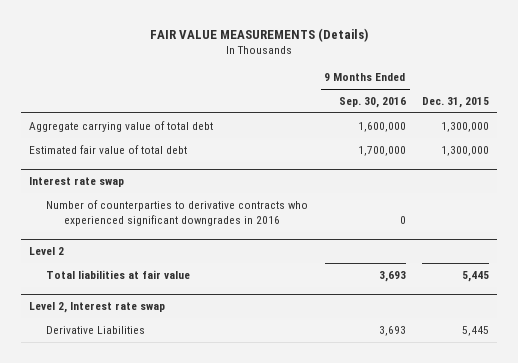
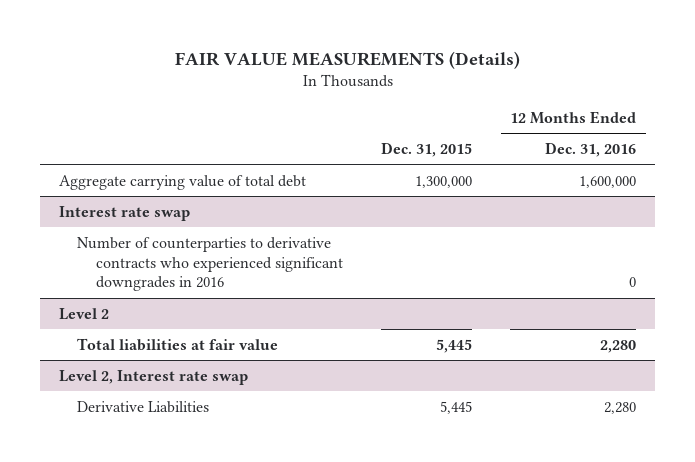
- | 9 Months Ended Sep. 30, 2016 | Dec. 31, 2015
+ | Dec. 31, 2015 | 12 Months Ended Dec. 31, 2016
- Estimated fair value of total debt | 1,700,000 | 1,300,000

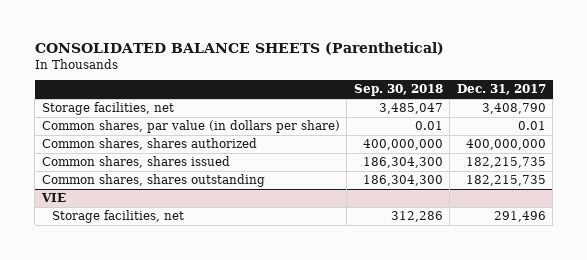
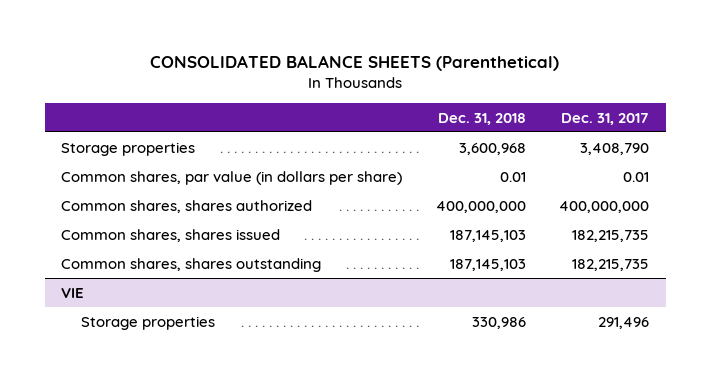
- | Sep. 30, 2018 | Dec. 31, 2017
+ | Dec. 31, 2018 | Dec. 31, 2017
- Storage facilities, net | 3,485,047 | 3,408,790
+ Storage properties | 3,600,968 | 3,408,790
@ VIE
- Storage facilities, net | 312,286 | 291,496
+ Storage properties | 330,986 | 291,496

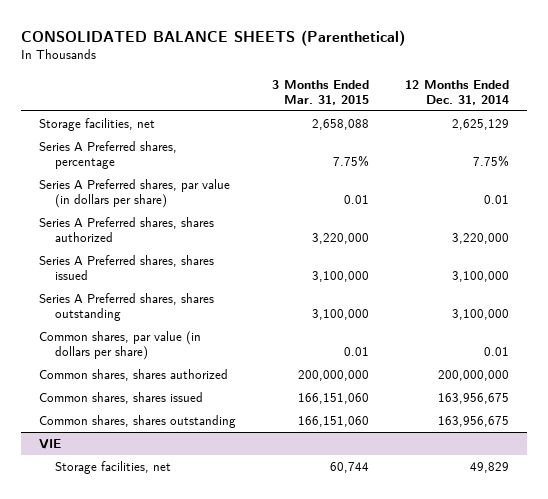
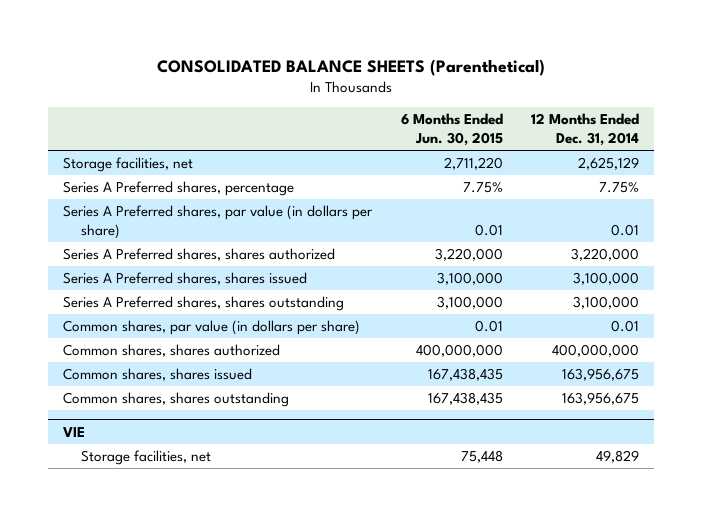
- | 3 Months Ended Mar. 31, 2015 | 12 Months Ended Dec. 31, 2014
+ | 6 Months Ended Jun. 30, 2015 | 12 Months Ended Dec. 31, 2014
- Common shares, shares authorized | 200,000,000 | 200,000,000
+ Common shares, shares authorized | 400,000,000 | 400,000,000

